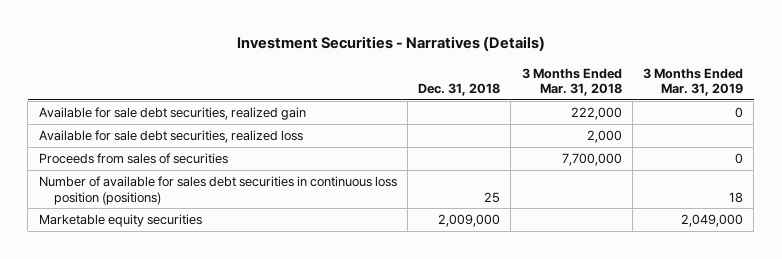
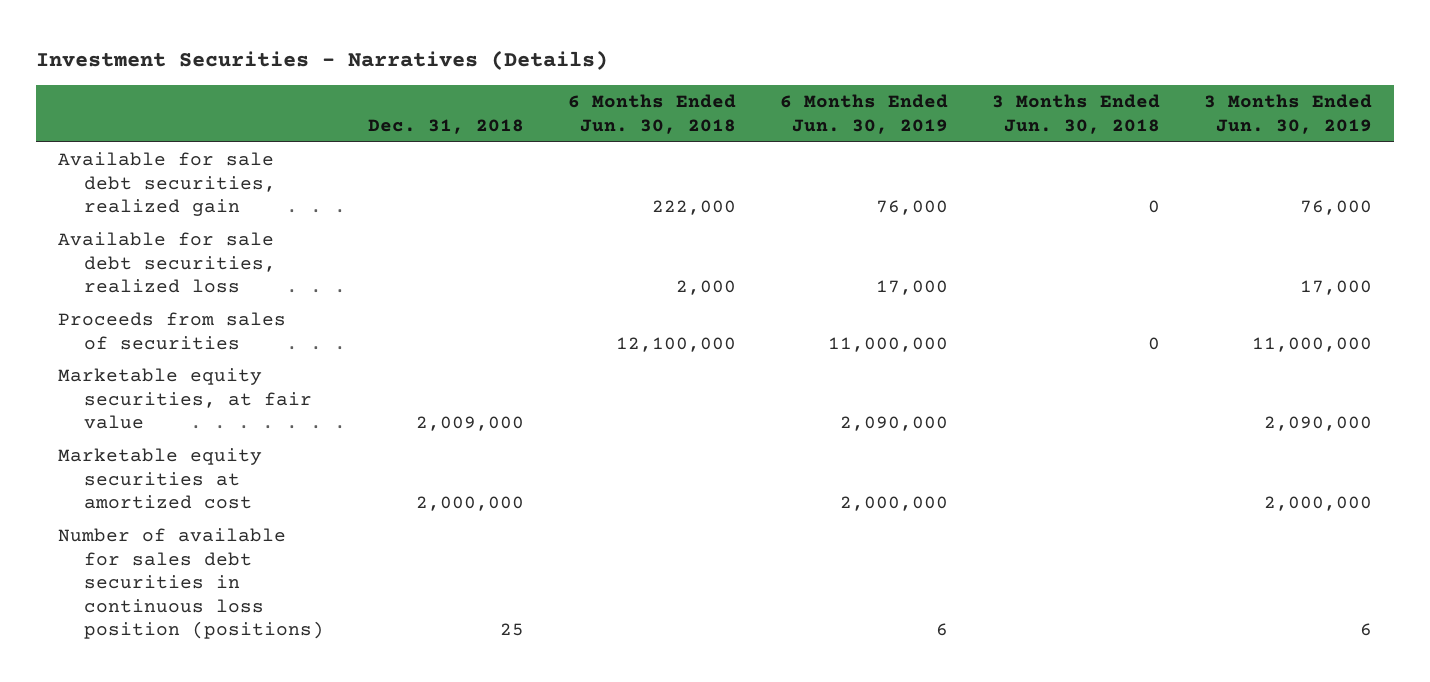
- | Dec. 31, 2018 | 3 Months Ended Mar. 31, 2018 | 3 Months Ended Mar. 31, 2019
+ | Dec. 31, 2018 | 6 Months Ended Jun. 30, 2018 | 6 Months Ended Jun. 30, 2019 | 3 Months Ended Jun. 30, 2018 | 3 Months Ended Jun. 30, 2019
+ Marketable equity securities, at fair value | 2,009,000 | | 2,090,000 | | 2,090,000
+ Marketable equity securities at amortized cost | 2,000,000 | | 2,000,000 | | 2,000,000
- Marketable equity securities | 2,009,000 | | 2,049,000

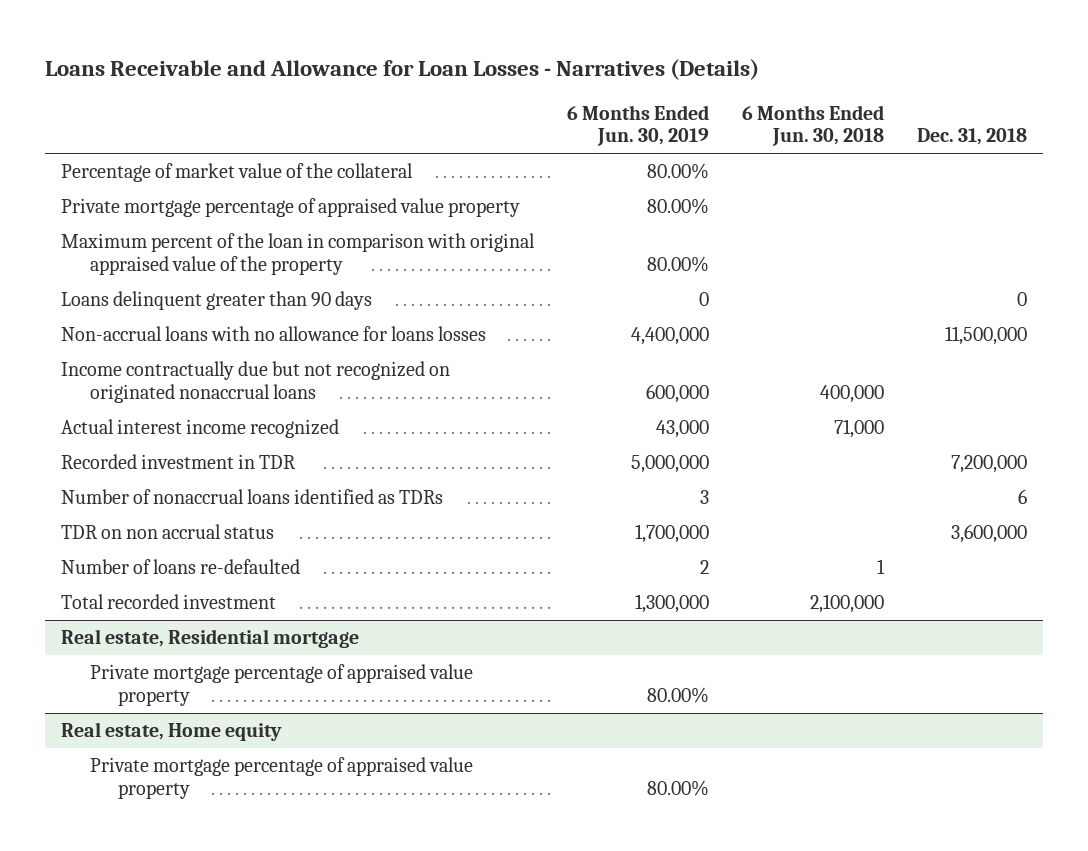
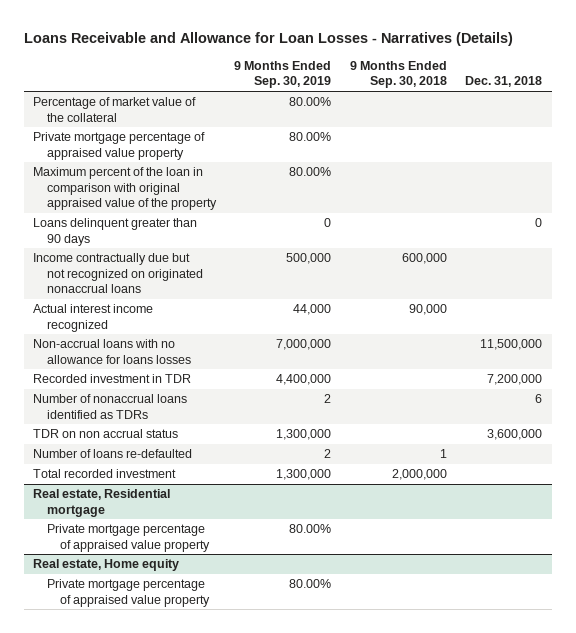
- | 6 Months Ended Jun. 30, 2019 | 6 Months Ended Jun. 30, 2018 | Dec. 31, 2018
+ | 9 Months Ended Sep. 30, 2019 | 9 Months Ended Sep. 30, 2018 | Dec. 31, 2018
moved down: Non-accrual loans with no allowance for loans losses | 7,000,000 | | 11,500,000

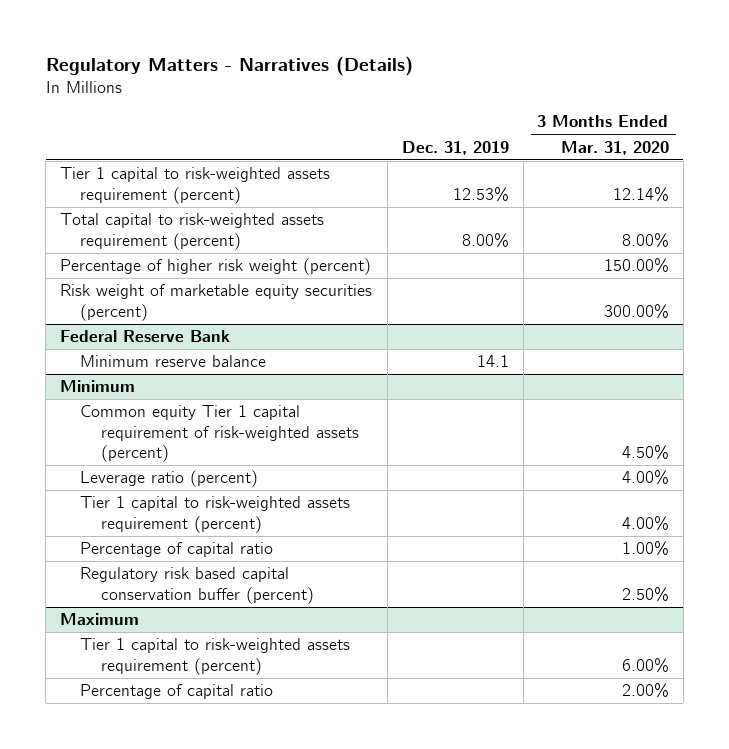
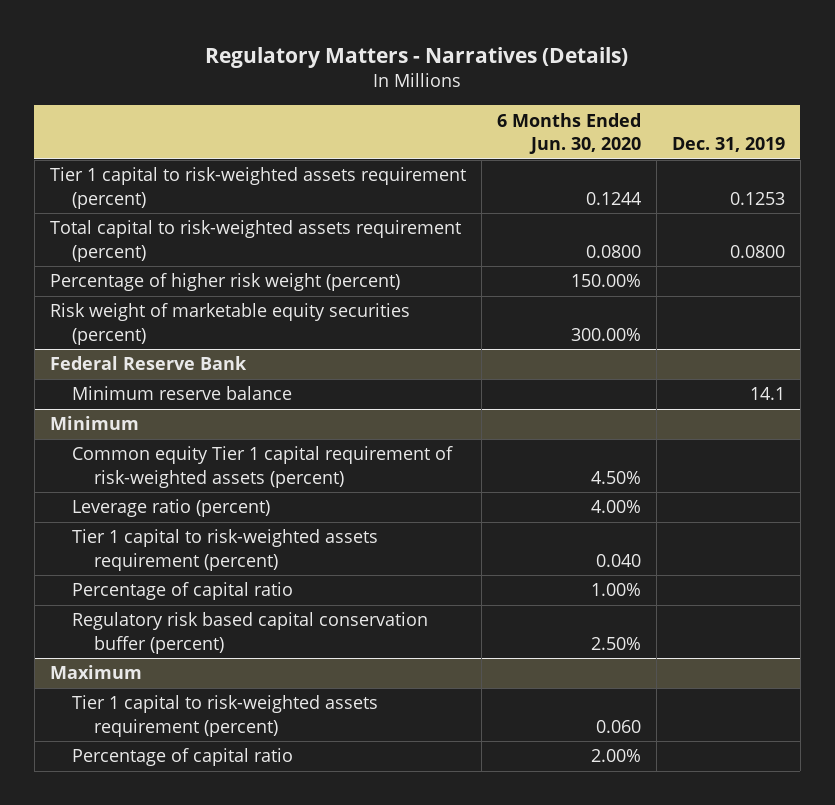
- | Dec. 31, 2019 | 3 Months Ended Mar. 31, 2020
+ | 6 Months Ended Jun. 30, 2020 | Dec. 31, 2019
- Tier 1 capital to risk-weighted assets requirement (percent) | 12.53% | 12.14%
- Total capital to risk-weighted assets requirement (percent) | 8.00% | 8.00%
+ Tier 1 capital to risk-weighted assets requirement (percent) | 0.1244 | 0.1253
+ Total capital to risk-weighted assets requirement (percent) | 0.0800 | 0.0800

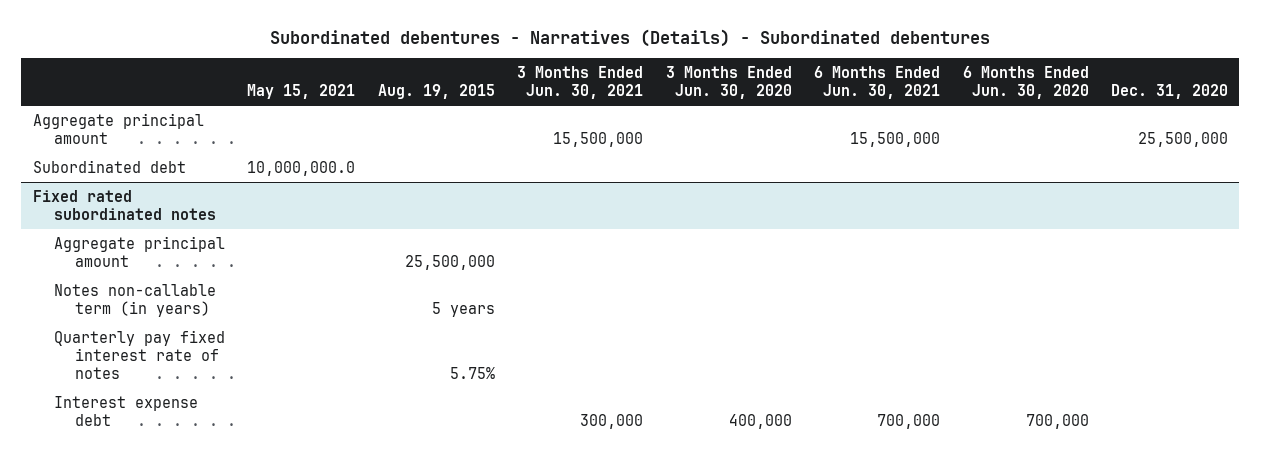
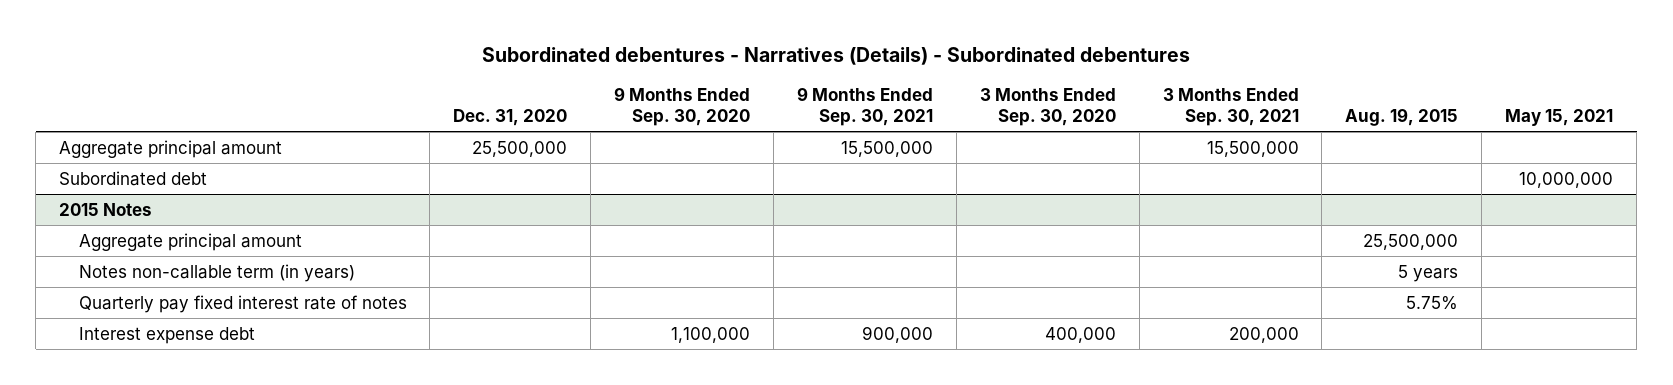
- | May 15, 2021 | Aug. 19, 2015 | 3 Months Ended Jun. 30, 2021 | 3 Months Ended Jun. 30, 2020 | 6 Months Ended Jun. 30, 2021 | 6 Months Ended Jun. 30, 2020 | Dec. 31, 2020
+ | Dec. 31, 2020 | 9 Months Ended Sep. 30, 2020 | 9 Months Ended Sep. 30, 2021 | 3 Months Ended Sep. 30, 2020 | 3 Months Ended Sep. 30, 2021 | Aug. 19, 2015 | May 15, 2021
- Subordinated debt | 10,000,000.0 | | | | | |
- Fixed rated subordinated notes
+ Subordinated debt | | | | | | | 10,000,000
+ 2015 Notes

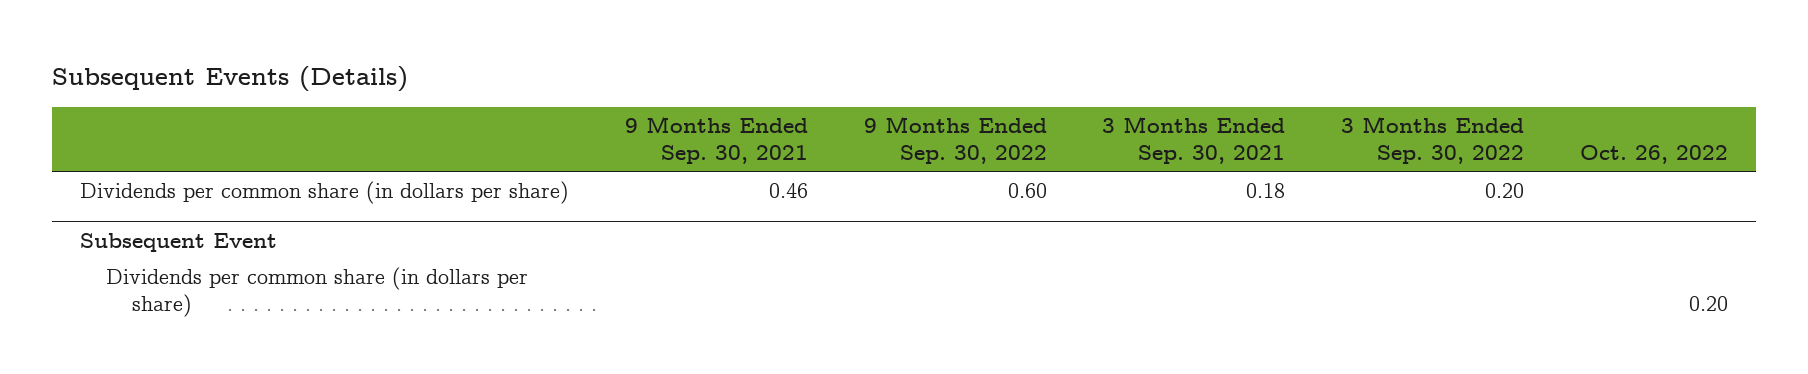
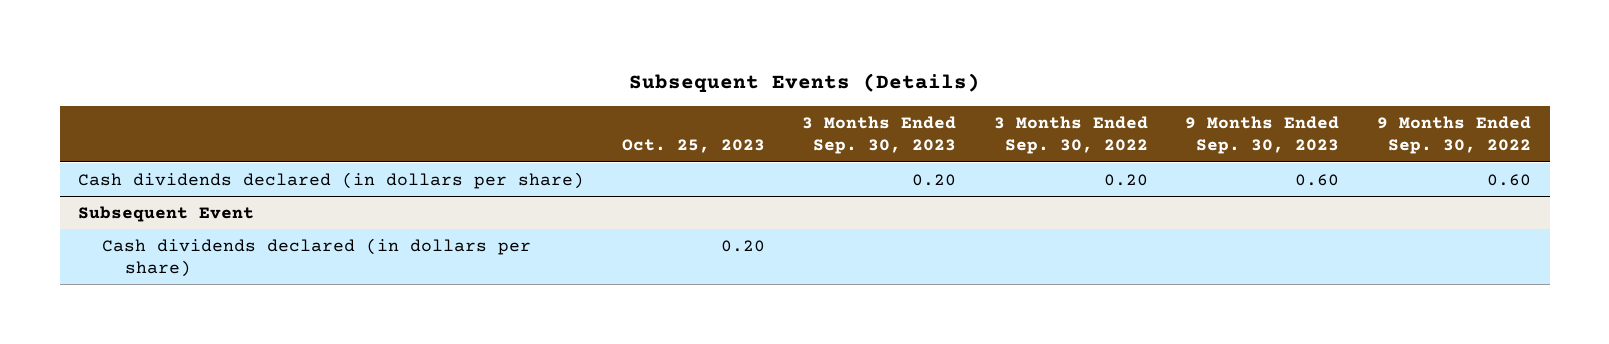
- | 9 Months Ended Sep. 30, 2021 | 9 Months Ended Sep. 30, 2022 | 3 Months Ended Sep. 30, 2021 | 3 Months Ended Sep. 30, 2022 | Oct. 26, 2022
+ | Oct. 25, 2023 | 3 Months Ended Sep. 30, 2023 | 3 Months Ended Sep. 30, 2022 | 9 Months Ended Sep. 30, 2023 | 9 Months Ended Sep. 30, 2022
- Dividends per common share (in dollars per share) | 0.46 | 0.60 | 0.18 | 0.20 |
+ Cash dividends declared (in dollars per share) | | 0.20 | 0.20 | 0.60 | 0.60
@ Subsequent Event
- Dividends per common share (in dollars per share) | | | | | 0.20
+ Cash dividends declared (in dollars per share) | 0.20 | | | |

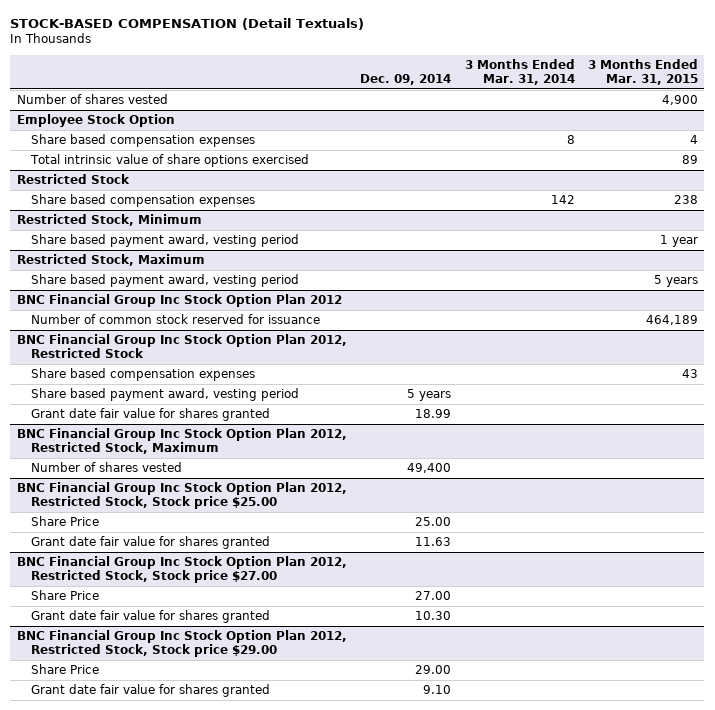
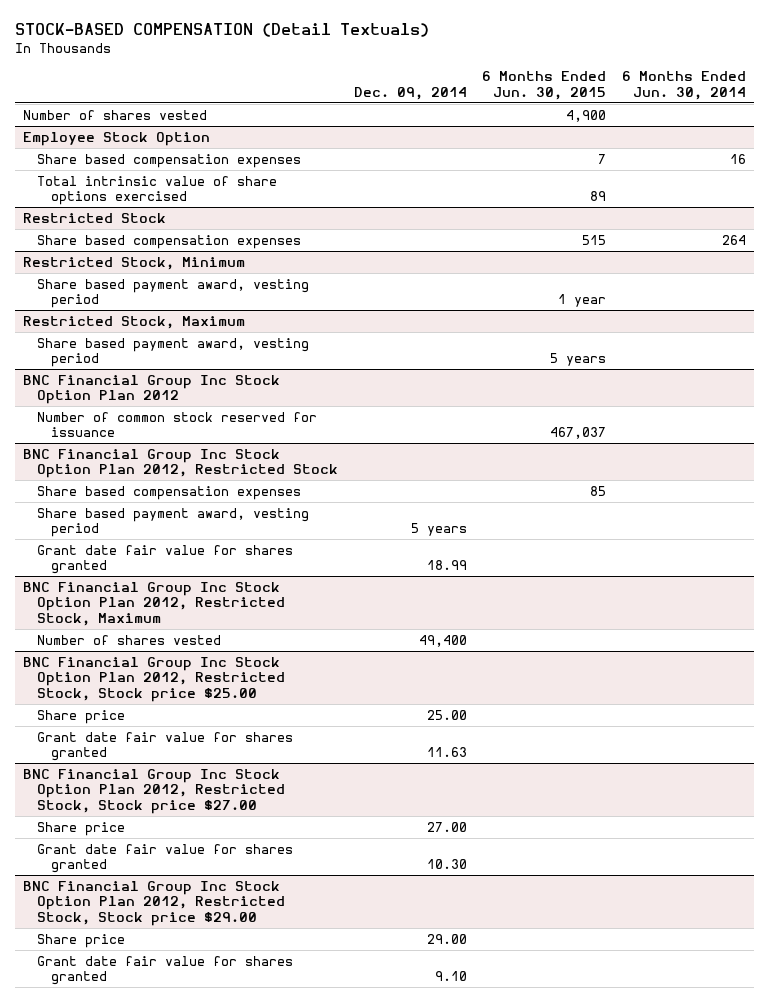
- | Dec. 09, 2014 | 3 Months Ended Mar. 31, 2014 | 3 Months Ended Mar. 31, 2015
+ | Dec. 09, 2014 | 6 Months Ended Jun. 30, 2015 | 6 Months Ended Jun. 30, 2014
@ BNC Financial Group Inc Stock Option Plan 2012, Restricted Stock, Stock price $25.00
- Share Price | 25.00 | |
+ Share price | 25.00 | |
@ BNC Financial Group Inc Stock Option Plan 2012, Restricted Stock, Stock price $27.00
- Share Price | 27.00 | |
+ Share price | 27.00 | |
@ BNC Financial Group Inc Stock Option Plan 2012, Restricted Stock, Stock price $29.00
- Share Price | 29.00 | |
+ Share price | 29.00 | |

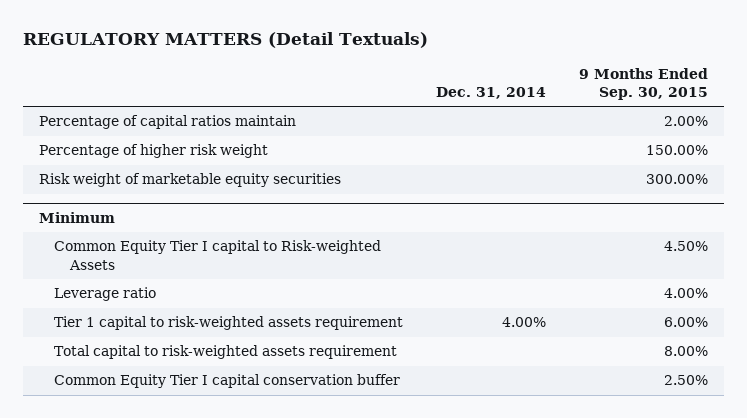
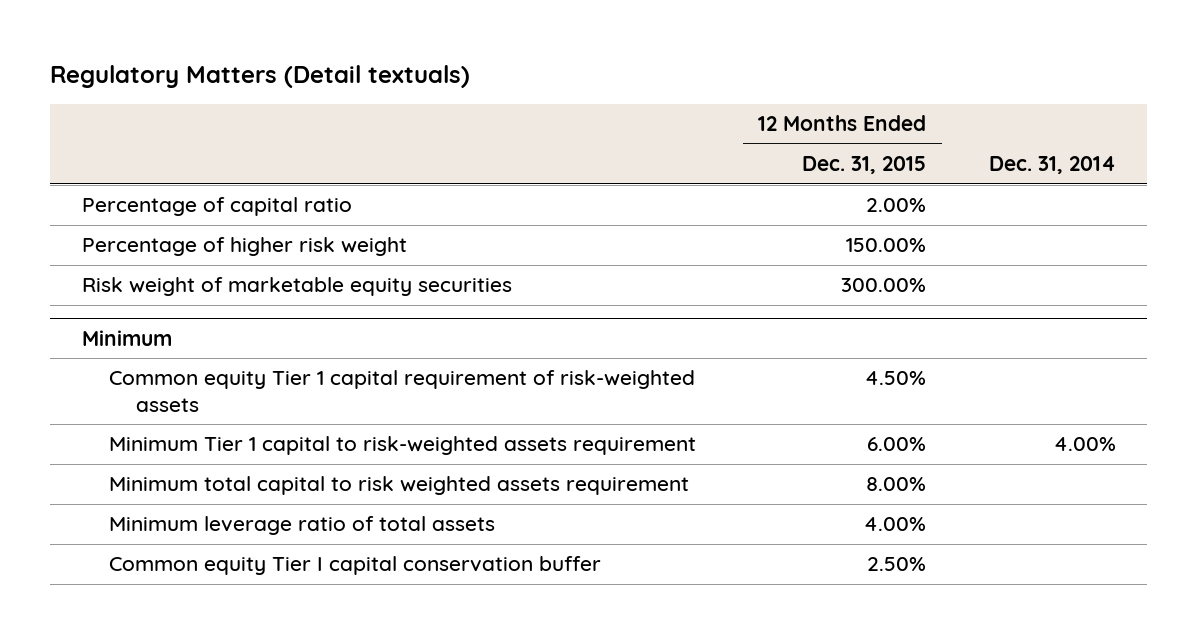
- REGULATORY MATTERS (Detail Textuals)
+ Regulatory Matters (Detail textuals)
- | Dec. 31, 2014 | 9 Months Ended Sep. 30, 2015
+ | 12 Months Ended Dec. 31, 2015 | Dec. 31, 2014
- Percentage of capital ratios maintain | | 2.00%
+ Percentage of capital ratio | 2.00% |
@ Minimum
- Common Equity Tier I capital to Risk-weighted Assets | | 4.50%
- Leverage ratio | | 4.00%
- Tier 1 capital to risk-weighted assets requirement | 4.00% | 6.00%
- Total capital to risk-weighted assets requirement | | 8.00%
- Common Equity Tier I capital conservation buffer | | 2.50%
+ Common equity Tier 1 capital requirement of risk-weighted assets | 4.50% |
+ Minimum Tier 1 capital to risk-weighted assets requirement | 6.00% | 4.00%
+ Minimum total capital to risk weighted assets requirement | 8.00% |
+ Minimum leverage ratio of total assets | 4.00% |
+ Common equity Tier I capital conservation buffer | 2.50% |

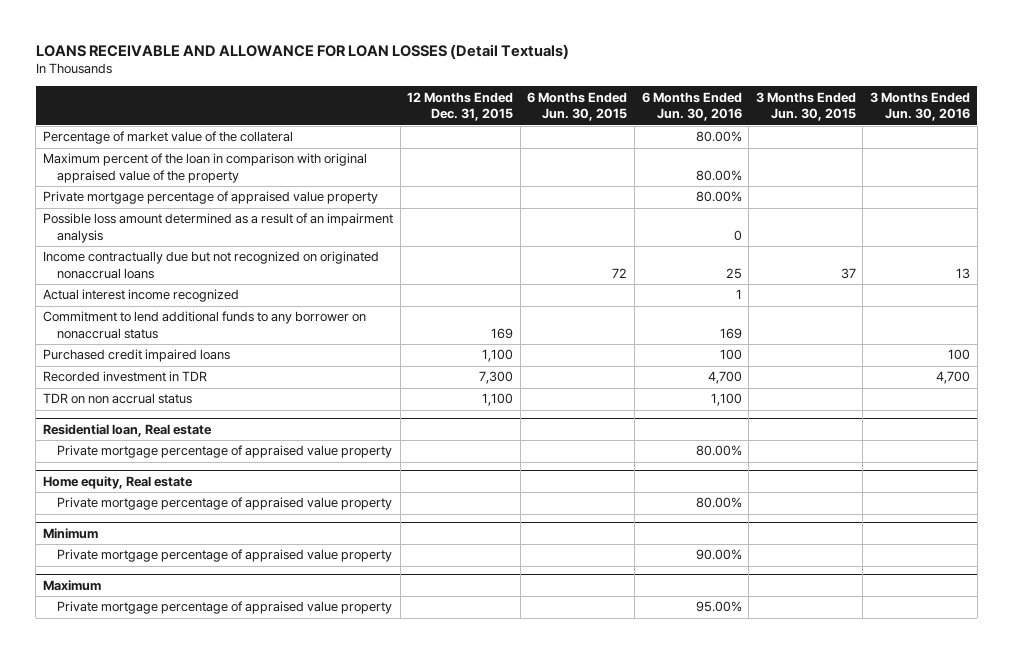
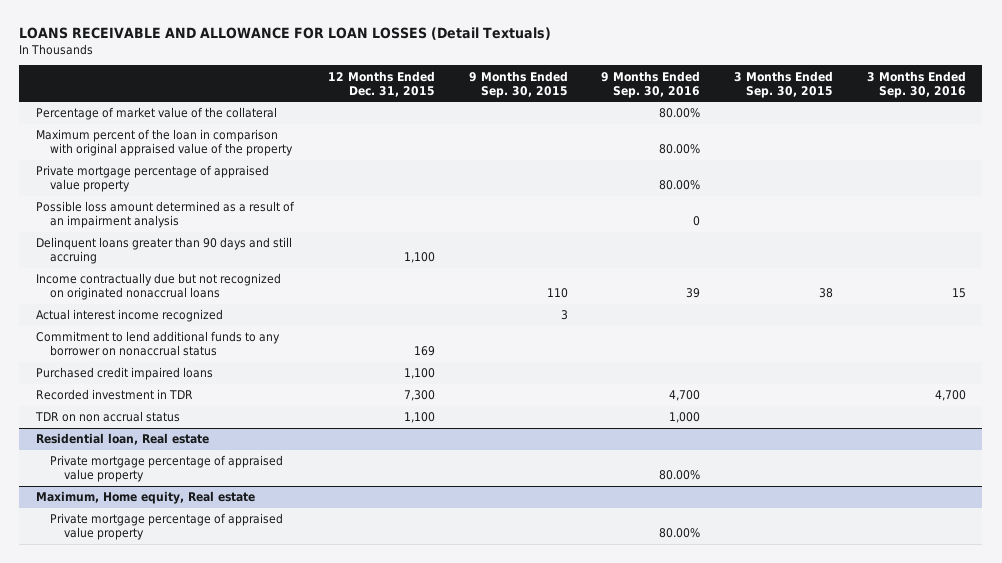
- | 12 Months Ended Dec. 31, 2015 | 6 Months Ended Jun. 30, 2015 | 6 Months Ended Jun. 30, 2016 | 3 Months Ended Jun. 30, 2015 | 3 Months Ended Jun. 30, 2016
+ | 12 Months Ended Dec. 31, 2015 | 9 Months Ended Sep. 30, 2015 | 9 Months Ended Sep. 30, 2016 | 3 Months Ended Sep. 30, 2015 | 3 Months Ended Sep. 30, 2016
+ Delinquent loans greater than 90 days and still accruing | 1,100 | | | |
- Home equity, Real estate
+ Maximum, Home equity, Real estate
- Minimum
- Private mortgage percentage of appraised value property | | | 90.00% | |
- Maximum
- Private mortgage percentage of appraised value property | | | 95.00% | |

